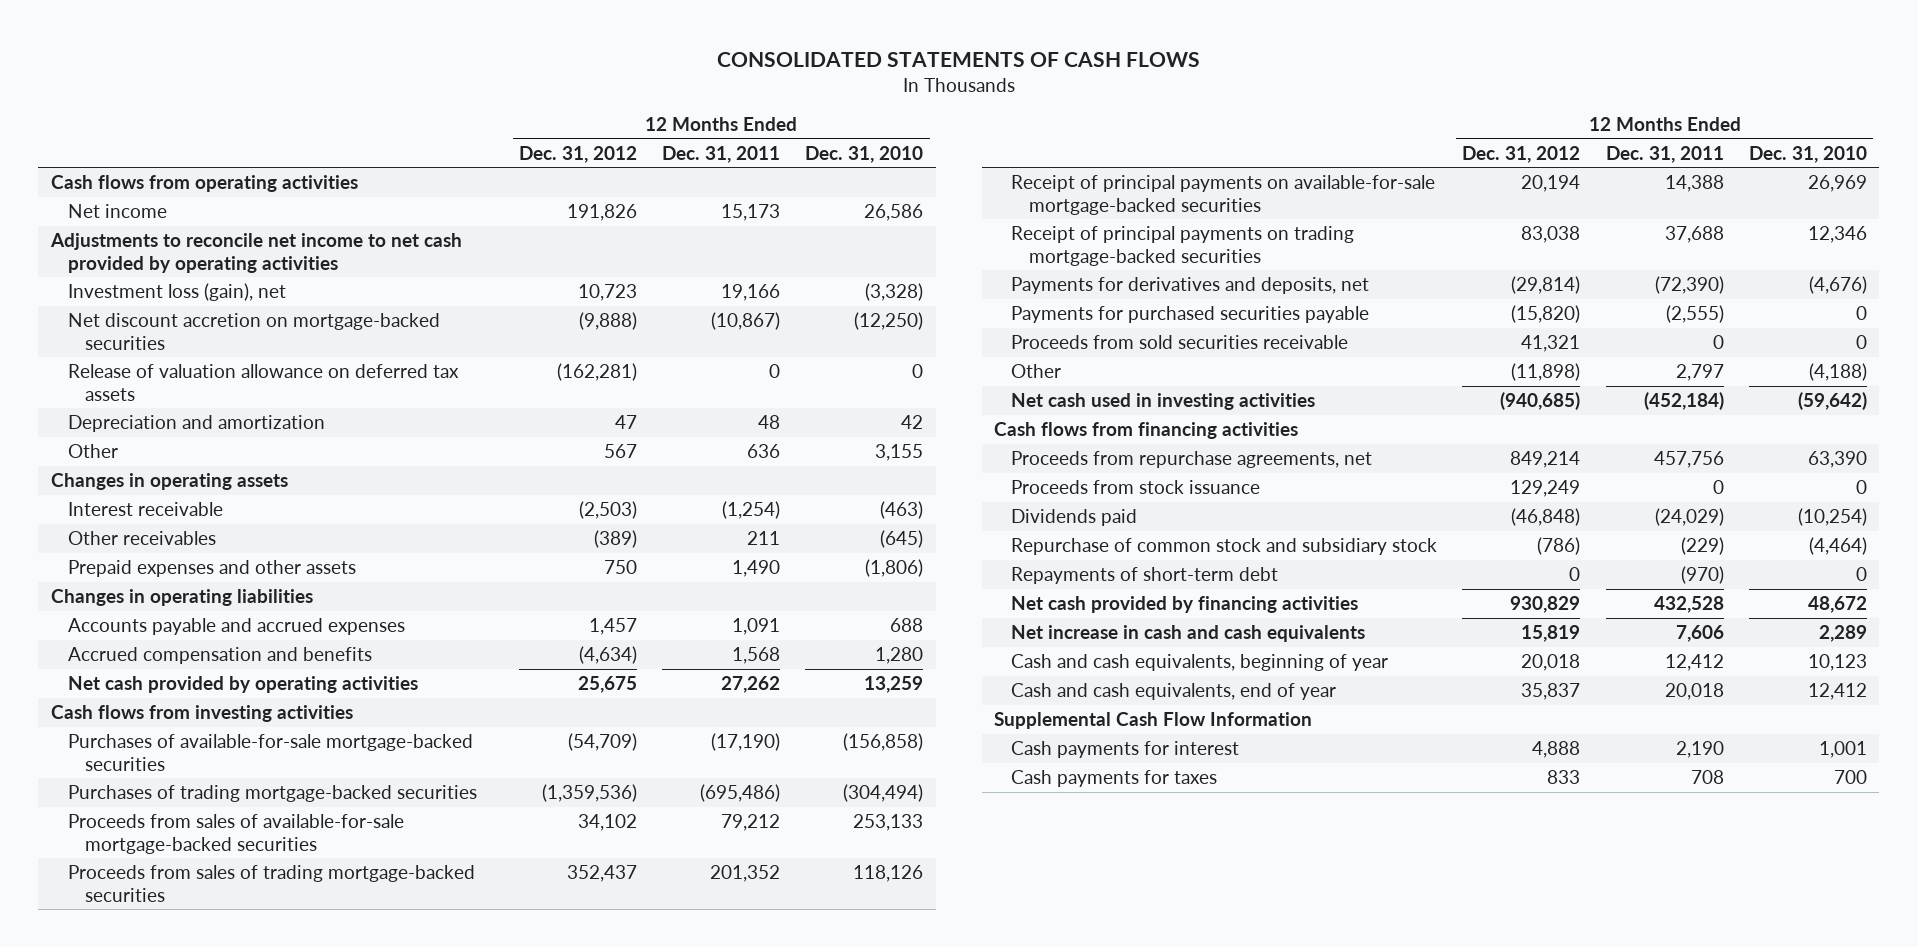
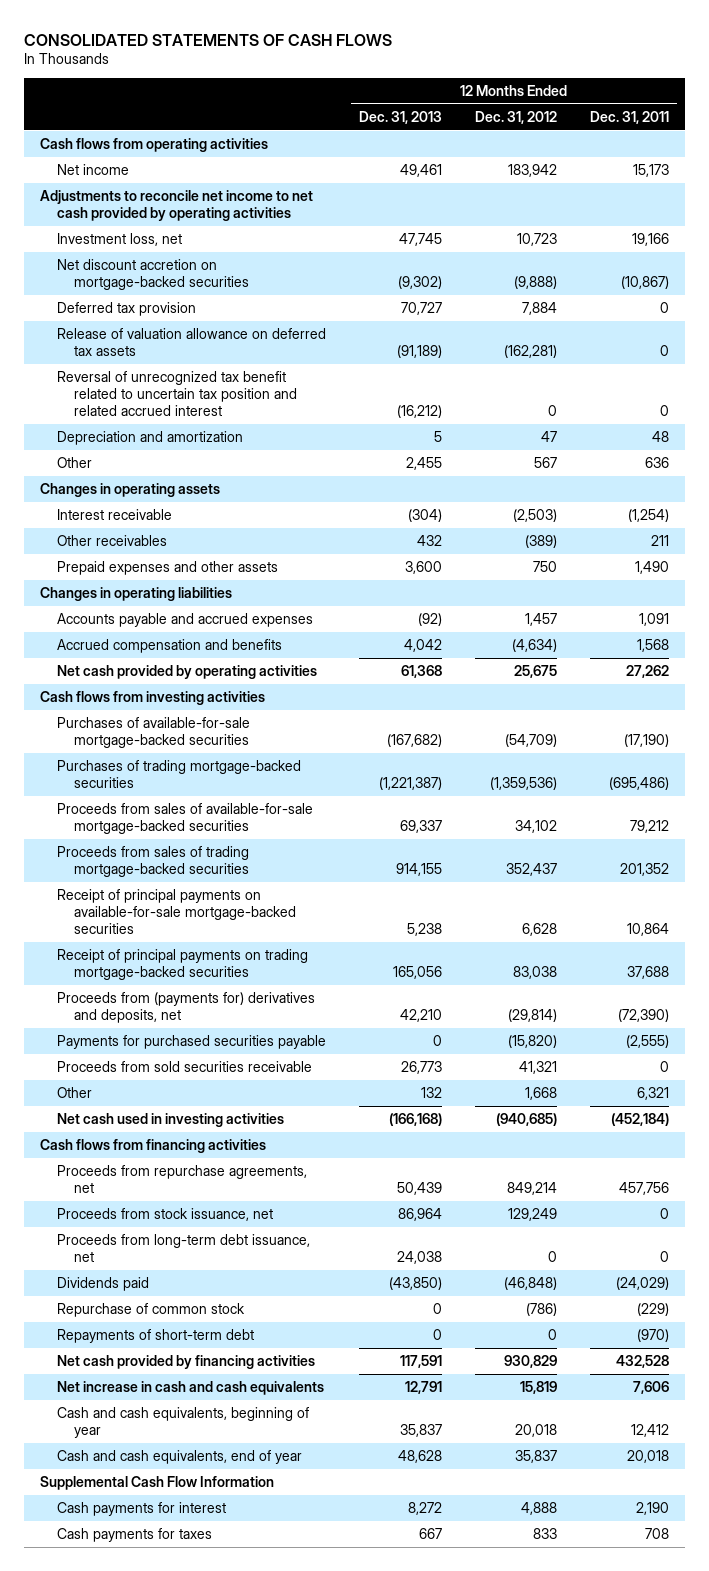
- | 12 Months Ended Dec. 31, 2012 | 12 Months Ended Dec. 31, 2011 | 12 Months Ended Dec. 31, 2010
+ | 12 Months Ended Dec. 31, 2013 | 12 Months Ended Dec. 31, 2012 | 12 Months Ended Dec. 31, 2011
- Net income | 191,826 | 15,173 | 26,586
+ Net income | 49,461 | 183,942 | 15,173
- Investment loss (gain), net | 10,723 | 19,166 | (3,328)
+ Investment loss, net | 47,745 | 10,723 | 19,166
+ Deferred tax provision | 70,727 | 7,884 | 0
+ Reversal of unrecognized tax benefit related to uncertain tax position and related accrued interest | (16,212) | 0 | 0
- Receipt of principal payments on available-for-sale mortgage-backed securities | 20,194 | 14,388 | 26,969
+ Receipt of principal payments on available-for-sale mortgage-backed securities | 5,238 | 6,628 | 10,864
- Payments for derivatives and deposits, net | (29,814) | (72,390) | (4,676)
+ Proceeds from (payments for) derivatives and deposits, net | 42,210 | (29,814) | (72,390)
- Other | (11,898) | 2,797 | (4,188)
+ Other | 132 | 1,668 | 6,321
- Proceeds from stock issuance | 129,249 | 0 | 0
+ Proceeds from stock issuance, net | 86,964 | 129,249 | 0
+ Proceeds from long-term debt issuance, net | 24,038 | 0 | 0
- Repurchase of common stock and subsidiary stock | (786) | (229) | (4,464)
+ Repurchase of common stock | 0 | (786) | (229)

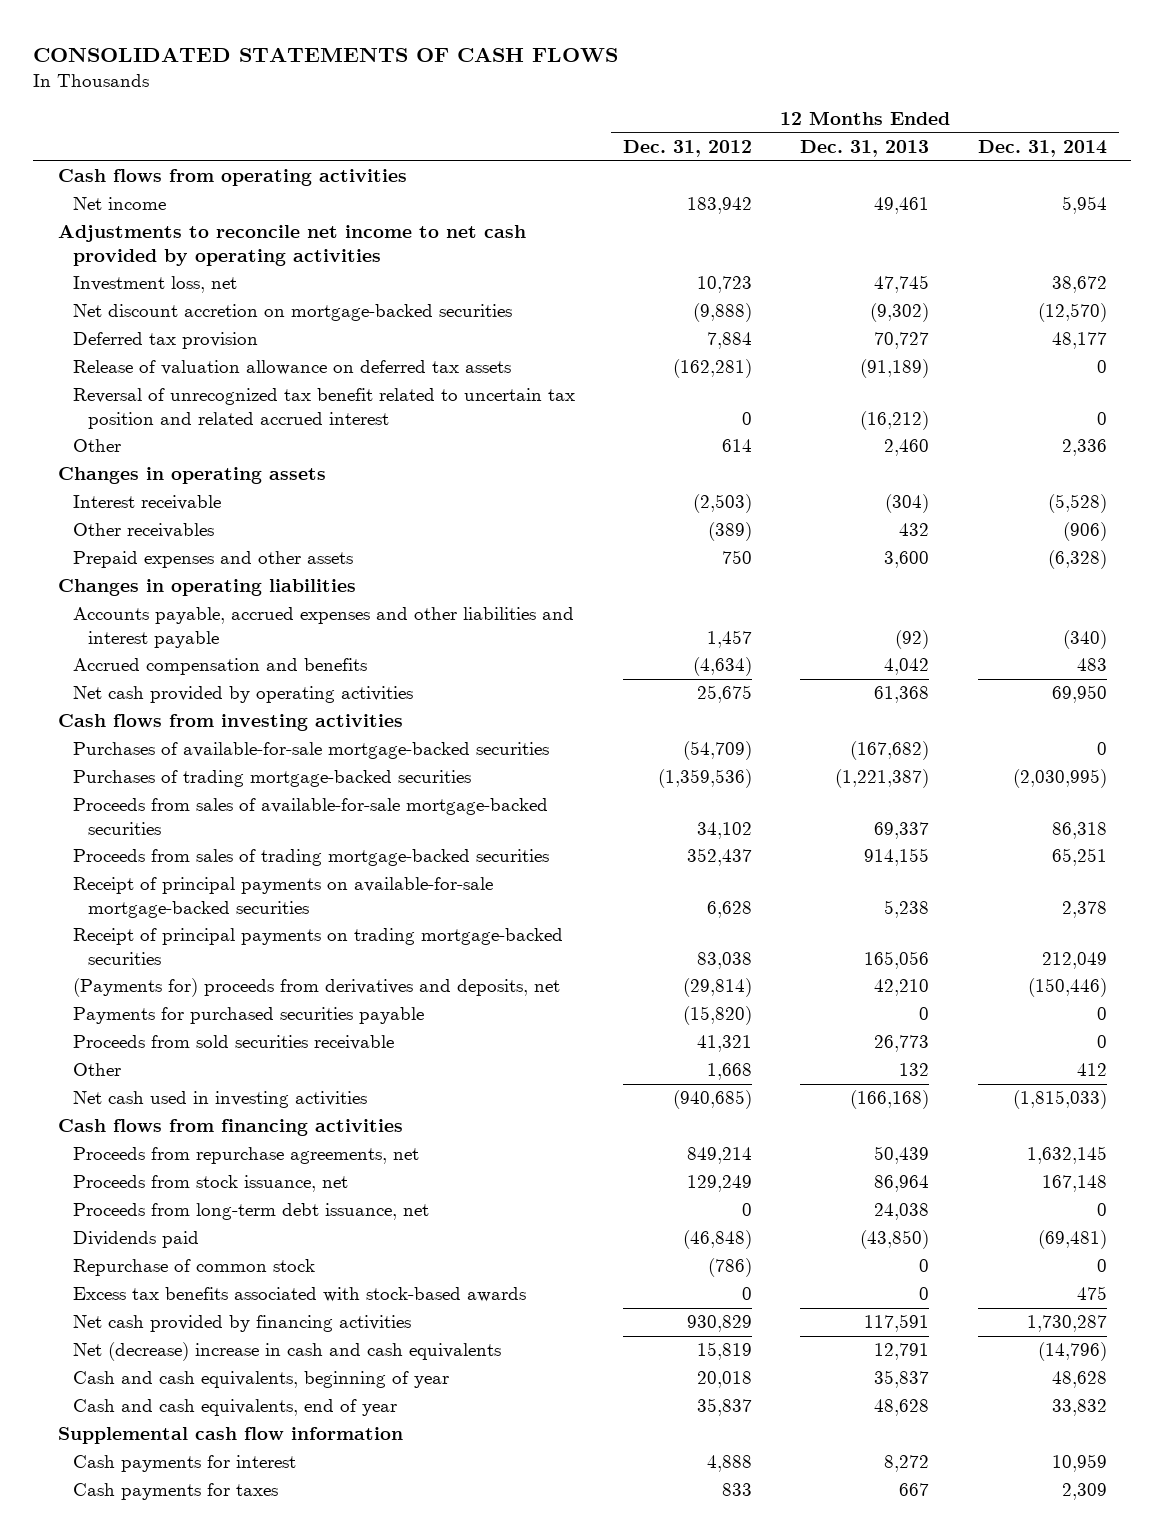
- | 12 Months Ended Dec. 31, 2013 | 12 Months Ended Dec. 31, 2012 | 12 Months Ended Dec. 31, 2011
+ | 12 Months Ended Dec. 31, 2012 | 12 Months Ended Dec. 31, 2013 | 12 Months Ended Dec. 31, 2014
- Depreciation and amortization | 5 | 47 | 48
- Other | 2,455 | 567 | 636
+ Other | 614 | 2,460 | 2,336
- Accounts payable and accrued expenses | (92) | 1,457 | 1,091
+ Accounts payable, accrued expenses and other liabilities and interest payable | 1,457 | (92) | (340)
- Proceeds from (payments for) derivatives and deposits, net | 42,210 | (29,814) | (72,390)
+ (Payments for) proceeds from derivatives and deposits, net | (29,814) | 42,210 | (150,446)
- Repayments of short-term debt | 0 | 0 | (970)
+ Excess tax benefits associated with stock-based awards | 0 | 0 | 475
- Net increase in cash and cash equivalents | 12,791 | 15,819 | 7,606
+ Net (decrease) increase in cash and cash equivalents | 15,819 | 12,791 | (14,796)
- Supplemental Cash Flow Information
+ Supplemental cash flow information

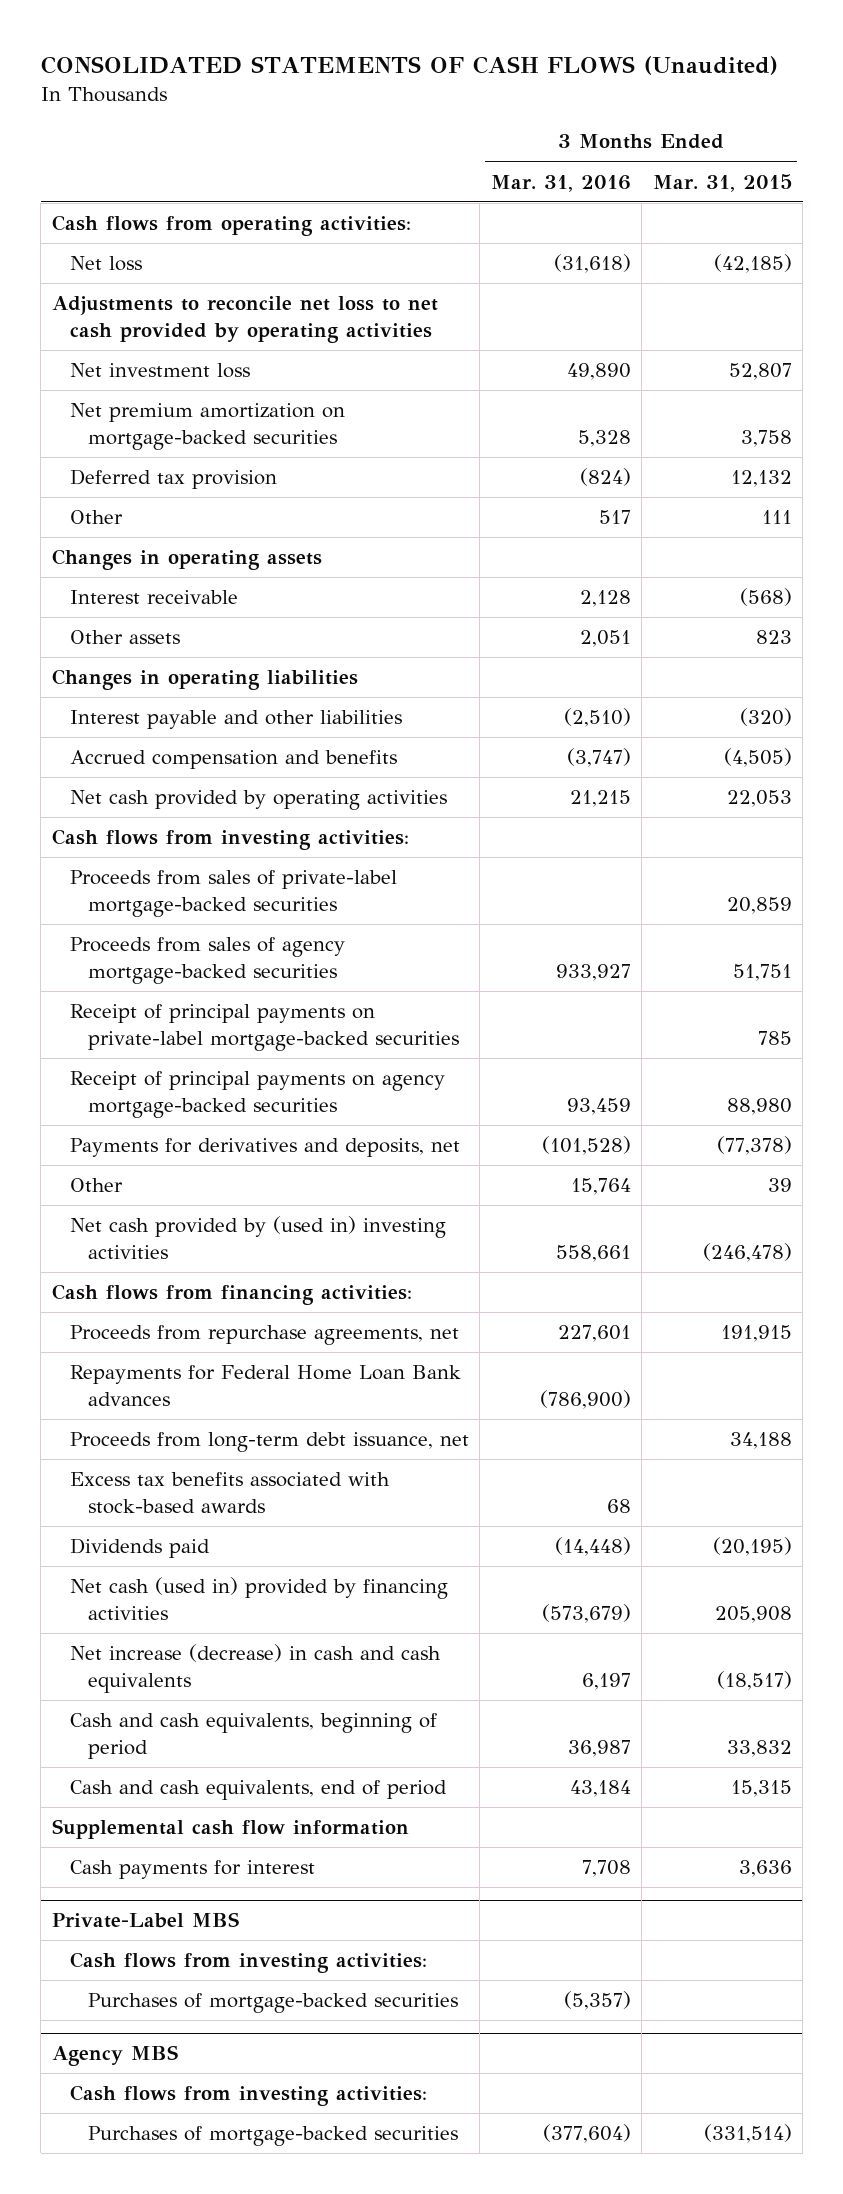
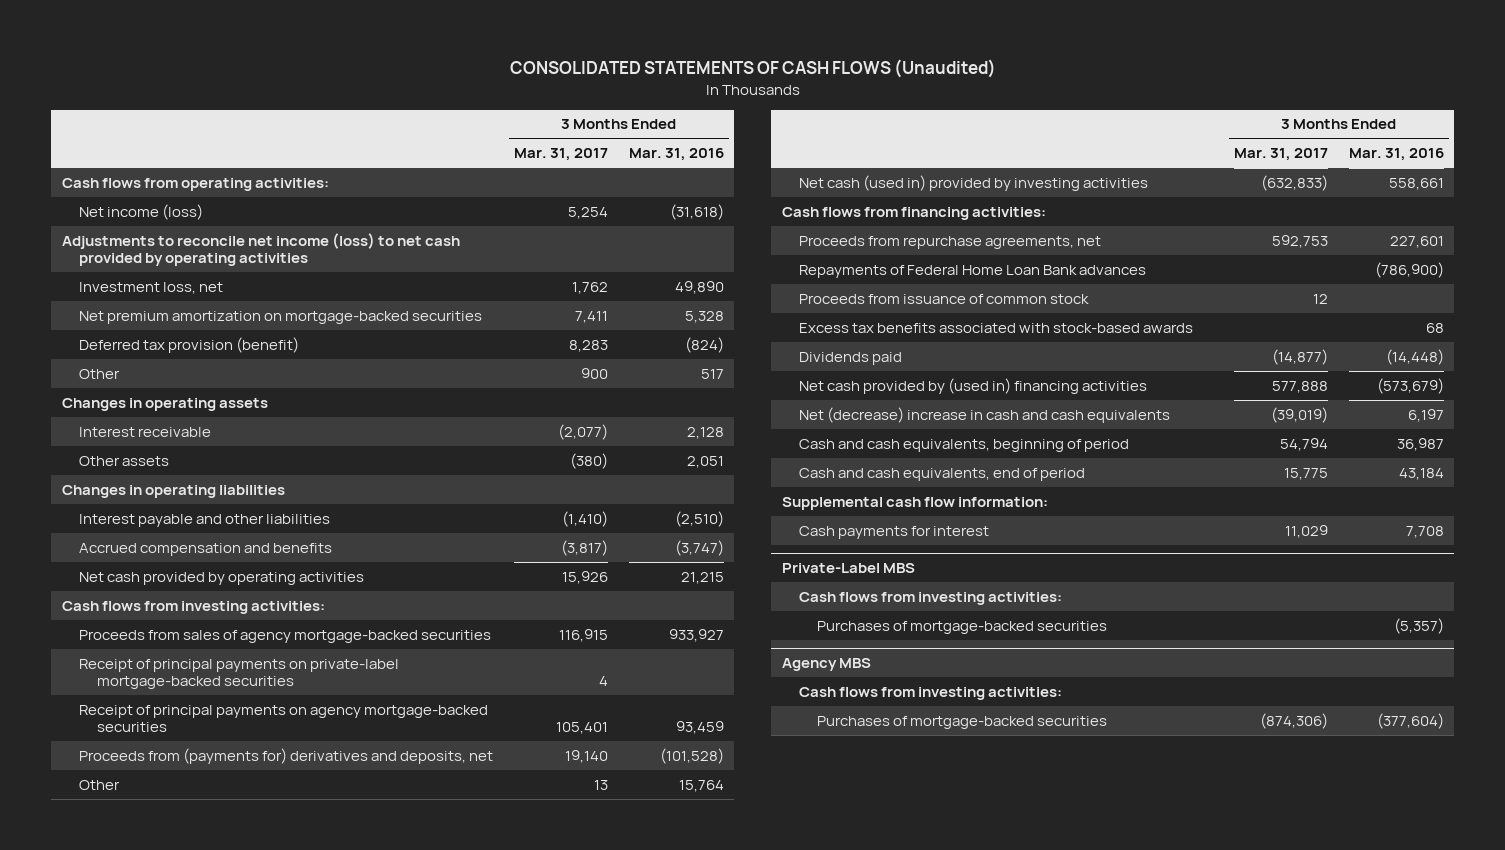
- | 3 Months Ended Mar. 31, 2016 | 3 Months Ended Mar. 31, 2015
+ | 3 Months Ended Mar. 31, 2017 | 3 Months Ended Mar. 31, 2016
- Net loss | (31,618) | (42,185)
- Adjustments to reconcile net loss to net cash provided by operating activities
- Net investment loss | 49,890 | 52,807
+ Net income (loss) | 5,254 | (31,618)
+ Adjustments to reconcile net income (loss) to net cash provided by operating activities
+ Investment loss, net | 1,762 | 49,890
- Deferred tax provision | (824) | 12,132
+ Deferred tax provision (benefit) | 8,283 | (824)
- Proceeds from sales of private-label mortgage-backed securities | | 20,859
- Payments for derivatives and deposits, net | (101,528) | (77,378)
+ Proceeds from (payments for) derivatives and deposits, net | 19,140 | (101,528)
- Net cash provided by (used in) investing activities | 558,661 | (246,478)
+ Net cash (used in) provided by investing activities | (632,833) | 558,661
- Repayments for Federal Home Loan Bank advances | (786,900) |
- Proceeds from long-term debt issuance, net | | 34,188
+ Repayments of Federal Home Loan Bank advances | | (786,900)
+ Proceeds from issuance of common stock | 12 |
- Net cash (used in) provided by financing activities | (573,679) | 205,908
- Net increase (decrease) in cash and cash equivalents | 6,197 | (18,517)
+ Net cash provided by (used in) financing activities | 577,888 | (573,679)
+ Net (decrease) increase in cash and cash equivalents | (39,019) | 6,197
- Supplemental cash flow information
+ Supplemental cash flow information:

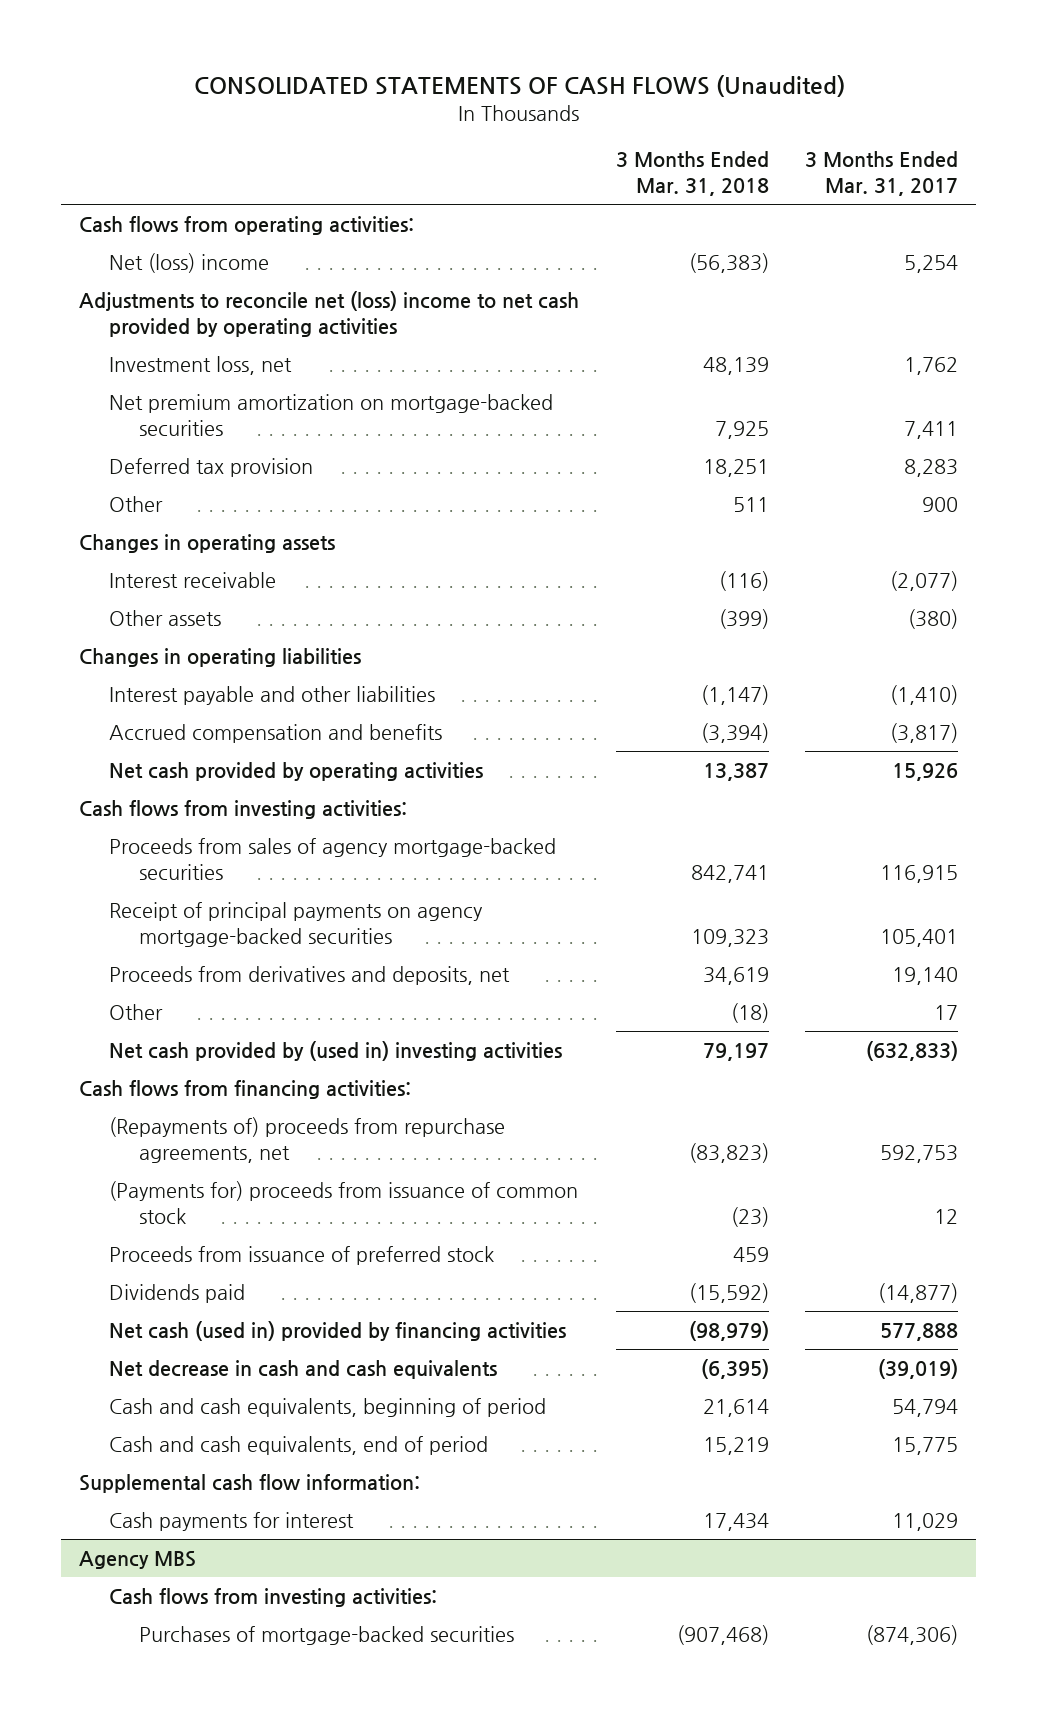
- | 3 Months Ended Mar. 31, 2017 | 3 Months Ended Mar. 31, 2016
+ | 3 Months Ended Mar. 31, 2018 | 3 Months Ended Mar. 31, 2017
- Net income (loss) | 5,254 | (31,618)
- Adjustments to reconcile net income (loss) to net cash provided by operating activities
+ Net (loss) income | (56,383) | 5,254
+ Adjustments to reconcile net (loss) income to net cash provided by operating activities
- Deferred tax provision (benefit) | 8,283 | (824)
+ Deferred tax provision | 18,251 | 8,283
- Receipt of principal payments on private-label mortgage-backed securities | 4 |
- Proceeds from (payments for) derivatives and deposits, net | 19,140 | (101,528)
- Other | 13 | 15,764
- Net cash (used in) provided by investing activities | (632,833) | 558,661
+ Proceeds from derivatives and deposits, net | 34,619 | 19,140
+ Other | (18) | 17
+ Net cash provided by (used in) investing activities | 79,197 | (632,833)
- Proceeds from repurchase agreements, net | 592,753 | 227,601
- Repayments of Federal Home Loan Bank advances | | (786,900)
- Proceeds from issuance of common stock | 12 |
- Excess tax benefits associated with stock-based awards | | 68
+ (Repayments of) proceeds from repurchase agreements, net | (83,823) | 592,753
+ (Payments for) proceeds from issuance of common stock | (23) | 12
+ Proceeds from issuance of preferred stock | 459 |
- Net cash provided by (used in) financing activities | 577,888 | (573,679)
- Net (decrease) increase in cash and cash equivalents | (39,019) | 6,197
+ Net cash (used in) provided by financing activities | (98,979) | 577,888
+ Net decrease in cash and cash equivalents | (6,395) | (39,019)
- Private-Label MBS
- Cash flows from investing activities:
- Purchases of mortgage-backed securities | | (5,357)

